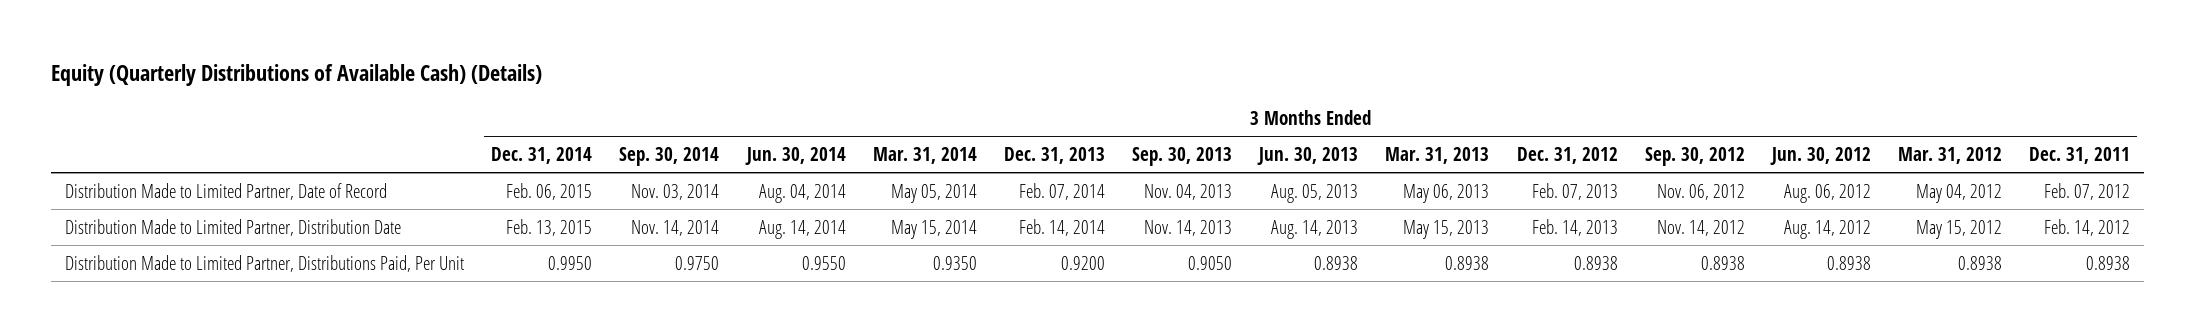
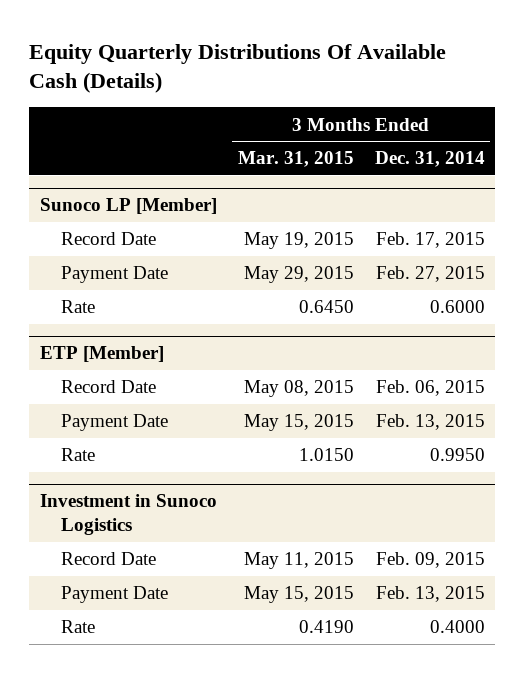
- Equity (Quarterly Distributions of Available Cash) (Details)
+ Equity Quarterly Distributions Of Available Cash (Details)
- | 3 Months Ended Dec. 31, 2014 | 3 Months Ended Sep. 30, 2014 | 3 Months Ended Jun. 30, 2014 | 3 Months Ended Mar. 31, 2014 | 3 Months Ended Dec. 31, 2013 | 3 Months Ended Sep. 30, 2013 | 3 Months Ended Jun. 30, 2013 | 3 Months Ended Mar. 31, 2013 | 3 Months Ended Dec. 31, 2012 | 3 Months Ended Sep. 30, 2012 | 3 Months Ended Jun. 30, 2012 | 3 Months Ended Mar. 31, 2012 | 3 Months Ended Dec. 31, 2011
+ | 3 Months Ended Mar. 31, 2015 | 3 Months Ended Dec. 31, 2014
- Distribution Made to Limited Partner, Date of Record | Feb. 06, 2015 | Nov. 03, 2014 | Aug. 04, 2014 | May 05, 2014 | Feb. 07, 2014 | Nov. 04, 2013 | Aug. 05, 2013 | May 06, 2013 | Feb. 07, 2013 | Nov. 06, 2012 | Aug. 06, 2012 | May 04, 2012 | Feb. 07, 2012
- Distribution Made to Limited Partner, Distribution Date | Feb. 13, 2015 | Nov. 14, 2014 | Aug. 14, 2014 | May 15, 2014 | Feb. 14, 2014 | Nov. 14, 2013 | Aug. 14, 2013 | May 15, 2013 | Feb. 14, 2013 | Nov. 14, 2012 | Aug. 14, 2012 | May 15, 2012 | Feb. 14, 2012
- Distribution Made to Limited Partner, Distributions Paid, Per Unit | 0.9950 | 0.9750 | 0.9550 | 0.9350 | 0.9200 | 0.9050 | 0.8938 | 0.8938 | 0.8938 | 0.8938 | 0.8938 | 0.8938 | 0.8938
+ Sunoco LP [Member]
+ Record Date | May 19, 2015 | Feb. 17, 2015
+ Payment Date | May 29, 2015 | Feb. 27, 2015
+ Rate | 0.6450 | 0.6000
+ ETP [Member]
+ Record Date | May 08, 2015 | Feb. 06, 2015
+ Payment Date | May 15, 2015 | Feb. 13, 2015
+ Rate | 1.0150 | 0.9950
+ Investment in Sunoco Logistics
+ Record Date | May 11, 2015 | Feb. 09, 2015
+ Payment Date | May 15, 2015 | Feb. 13, 2015
+ Rate | 0.4190 | 0.4000

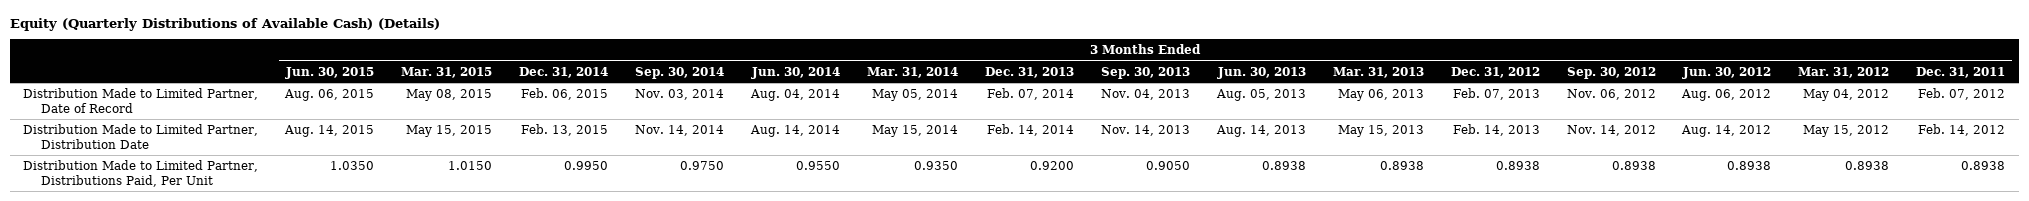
- Equity Quarterly Distributions Of Available Cash (Details)
+ Equity (Quarterly Distributions of Available Cash) (Details)
- | 3 Months Ended Mar. 31, 2015 | 3 Months Ended Dec. 31, 2014
+ | 3 Months Ended Jun. 30, 2015 | 3 Months Ended Mar. 31, 2015 | 3 Months Ended Dec. 31, 2014 | 3 Months Ended Sep. 30, 2014 | 3 Months Ended Jun. 30, 2014 | 3 Months Ended Mar. 31, 2014 | 3 Months Ended Dec. 31, 2013 | 3 Months Ended Sep. 30, 2013 | 3 Months Ended Jun. 30, 2013 | 3 Months Ended Mar. 31, 2013 | 3 Months Ended Dec. 31, 2012 | 3 Months Ended Sep. 30, 2012 | 3 Months Ended Jun. 30, 2012 | 3 Months Ended Mar. 31, 2012 | 3 Months Ended Dec. 31, 2011
- Sunoco LP [Member]
- Record Date | May 19, 2015 | Feb. 17, 2015
- Payment Date | May 29, 2015 | Feb. 27, 2015
- Rate | 0.6450 | 0.6000
- ETP [Member]
- Record Date | May 08, 2015 | Feb. 06, 2015
- Payment Date | May 15, 2015 | Feb. 13, 2015
- Rate | 1.0150 | 0.9950
- Investment in Sunoco Logistics
- Record Date | May 11, 2015 | Feb. 09, 2015
- Payment Date | May 15, 2015 | Feb. 13, 2015
- Rate | 0.4190 | 0.4000
+ Distribution Made to Limited Partner, Date of Record | Aug. 06, 2015 | May 08, 2015 | Feb. 06, 2015 | Nov. 03, 2014 | Aug. 04, 2014 | May 05, 2014 | Feb. 07, 2014 | Nov. 04, 2013 | Aug. 05, 2013 | May 06, 2013 | Feb. 07, 2013 | Nov. 06, 2012 | Aug. 06, 2012 | May 04, 2012 | Feb. 07, 2012
+ Distribution Made to Limited Partner, Distribution Date | Aug. 14, 2015 | May 15, 2015 | Feb. 13, 2015 | Nov. 14, 2014 | Aug. 14, 2014 | May 15, 2014 | Feb. 14, 2014 | Nov. 14, 2013 | Aug. 14, 2013 | May 15, 2013 | Feb. 14, 2013 | Nov. 14, 2012 | Aug. 14, 2012 | May 15, 2012 | Feb. 14, 2012
+ Distribution Made to Limited Partner, Distributions Paid, Per Unit | 1.0350 | 1.0150 | 0.9950 | 0.9750 | 0.9550 | 0.9350 | 0.9200 | 0.9050 | 0.8938 | 0.8938 | 0.8938 | 0.8938 | 0.8938 | 0.8938 | 0.8938

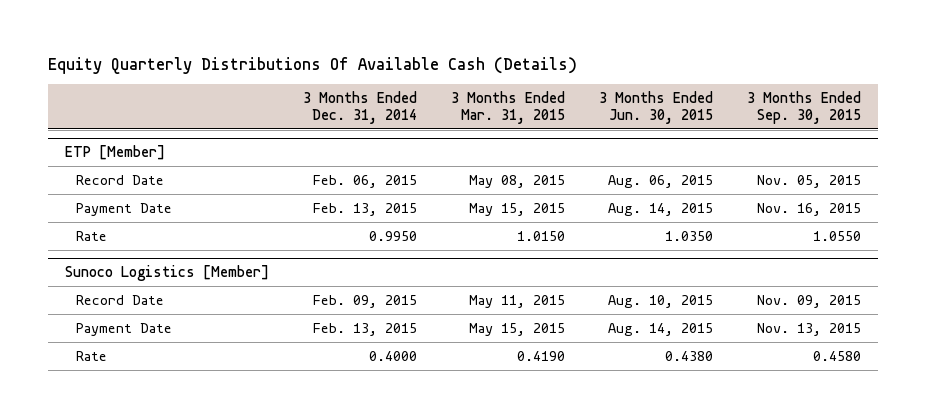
- Equity (Quarterly Distributions of Available Cash) (Details)
+ Equity Quarterly Distributions Of Available Cash (Details)
- | 3 Months Ended Jun. 30, 2015 | 3 Months Ended Mar. 31, 2015 | 3 Months Ended Dec. 31, 2014 | 3 Months Ended Sep. 30, 2014 | 3 Months Ended Jun. 30, 2014 | 3 Months Ended Mar. 31, 2014 | 3 Months Ended Dec. 31, 2013 | 3 Months Ended Sep. 30, 2013 | 3 Months Ended Jun. 30, 2013 | 3 Months Ended Mar. 31, 2013 | 3 Months Ended Dec. 31, 2012 | 3 Months Ended Sep. 30, 2012 | 3 Months Ended Jun. 30, 2012 | 3 Months Ended Mar. 31, 2012 | 3 Months Ended Dec. 31, 2011
+ | 3 Months Ended Dec. 31, 2014 | 3 Months Ended Mar. 31, 2015 | 3 Months Ended Jun. 30, 2015 | 3 Months Ended Sep. 30, 2015
- Distribution Made to Limited Partner, Date of Record | Aug. 06, 2015 | May 08, 2015 | Feb. 06, 2015 | Nov. 03, 2014 | Aug. 04, 2014 | May 05, 2014 | Feb. 07, 2014 | Nov. 04, 2013 | Aug. 05, 2013 | May 06, 2013 | Feb. 07, 2013 | Nov. 06, 2012 | Aug. 06, 2012 | May 04, 2012 | Feb. 07, 2012
- Distribution Made to Limited Partner, Distribution Date | Aug. 14, 2015 | May 15, 2015 | Feb. 13, 2015 | Nov. 14, 2014 | Aug. 14, 2014 | May 15, 2014 | Feb. 14, 2014 | Nov. 14, 2013 | Aug. 14, 2013 | May 15, 2013 | Feb. 14, 2013 | Nov. 14, 2012 | Aug. 14, 2012 | May 15, 2012 | Feb. 14, 2012
- Distribution Made to Limited Partner, Distributions Paid, Per Unit | 1.0350 | 1.0150 | 0.9950 | 0.9750 | 0.9550 | 0.9350 | 0.9200 | 0.9050 | 0.8938 | 0.8938 | 0.8938 | 0.8938 | 0.8938 | 0.8938 | 0.8938
+ ETP [Member]
+ Record Date | Feb. 06, 2015 | May 08, 2015 | Aug. 06, 2015 | Nov. 05, 2015
+ Payment Date | Feb. 13, 2015 | May 15, 2015 | Aug. 14, 2015 | Nov. 16, 2015
+ Rate | 0.9950 | 1.0150 | 1.0350 | 1.0550
+ Sunoco Logistics [Member]
+ Record Date | Feb. 09, 2015 | May 11, 2015 | Aug. 10, 2015 | Nov. 09, 2015
+ Payment Date | Feb. 13, 2015 | May 15, 2015 | Aug. 14, 2015 | Nov. 13, 2015
+ Rate | 0.4000 | 0.4190 | 0.4380 | 0.4580

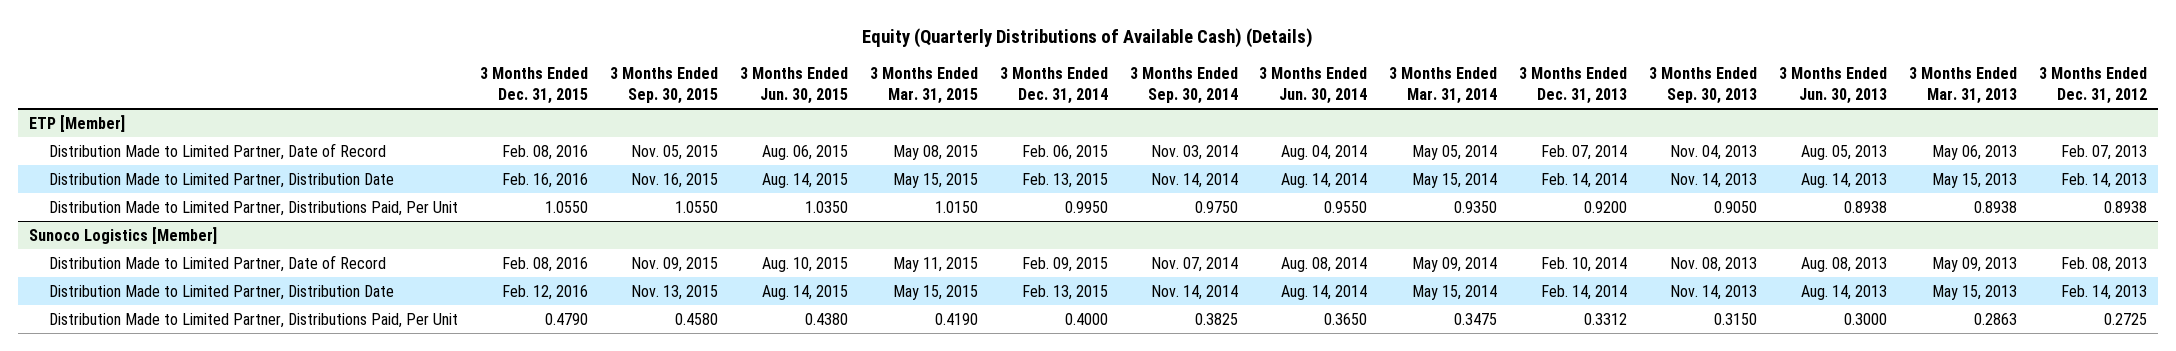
- Equity Quarterly Distributions Of Available Cash (Details)
+ Equity (Quarterly Distributions of Available Cash) (Details)
- | 3 Months Ended Dec. 31, 2014 | 3 Months Ended Mar. 31, 2015 | 3 Months Ended Jun. 30, 2015 | 3 Months Ended Sep. 30, 2015
+ | 3 Months Ended Dec. 31, 2015 | 3 Months Ended Sep. 30, 2015 | 3 Months Ended Jun. 30, 2015 | 3 Months Ended Mar. 31, 2015 | 3 Months Ended Dec. 31, 2014 | 3 Months Ended Sep. 30, 2014 | 3 Months Ended Jun. 30, 2014 | 3 Months Ended Mar. 31, 2014 | 3 Months Ended Dec. 31, 2013 | 3 Months Ended Sep. 30, 2013 | 3 Months Ended Jun. 30, 2013 | 3 Months Ended Mar. 31, 2013 | 3 Months Ended Dec. 31, 2012
@ ETP [Member]
- Record Date | Feb. 06, 2015 | May 08, 2015 | Aug. 06, 2015 | Nov. 05, 2015
- Payment Date | Feb. 13, 2015 | May 15, 2015 | Aug. 14, 2015 | Nov. 16, 2015
- Rate | 0.9950 | 1.0150 | 1.0350 | 1.0550
+ Distribution Made to Limited Partner, Date of Record | Feb. 08, 2016 | Nov. 05, 2015 | Aug. 06, 2015 | May 08, 2015 | Feb. 06, 2015 | Nov. 03, 2014 | Aug. 04, 2014 | May 05, 2014 | Feb. 07, 2014 | Nov. 04, 2013 | Aug. 05, 2013 | May 06, 2013 | Feb. 07, 2013
+ Distribution Made to Limited Partner, Distribution Date | Feb. 16, 2016 | Nov. 16, 2015 | Aug. 14, 2015 | May 15, 2015 | Feb. 13, 2015 | Nov. 14, 2014 | Aug. 14, 2014 | May 15, 2014 | Feb. 14, 2014 | Nov. 14, 2013 | Aug. 14, 2013 | May 15, 2013 | Feb. 14, 2013
+ Distribution Made to Limited Partner, Distributions Paid, Per Unit | 1.0550 | 1.0550 | 1.0350 | 1.0150 | 0.9950 | 0.9750 | 0.9550 | 0.9350 | 0.9200 | 0.9050 | 0.8938 | 0.8938 | 0.8938
@ Sunoco Logistics [Member]
- Record Date | Feb. 09, 2015 | May 11, 2015 | Aug. 10, 2015 | Nov. 09, 2015
- Payment Date | Feb. 13, 2015 | May 15, 2015 | Aug. 14, 2015 | Nov. 13, 2015
- Rate | 0.4000 | 0.4190 | 0.4380 | 0.4580
+ Distribution Made to Limited Partner, Date of Record | Feb. 08, 2016 | Nov. 09, 2015 | Aug. 10, 2015 | May 11, 2015 | Feb. 09, 2015 | Nov. 07, 2014 | Aug. 08, 2014 | May 09, 2014 | Feb. 10, 2014 | Nov. 08, 2013 | Aug. 08, 2013 | May 09, 2013 | Feb. 08, 2013
+ Distribution Made to Limited Partner, Distribution Date | Feb. 12, 2016 | Nov. 13, 2015 | Aug. 14, 2015 | May 15, 2015 | Feb. 13, 2015 | Nov. 14, 2014 | Aug. 14, 2014 | May 15, 2014 | Feb. 14, 2014 | Nov. 14, 2013 | Aug. 14, 2013 | May 15, 2013 | Feb. 14, 2013
+ Distribution Made to Limited Partner, Distributions Paid, Per Unit | 0.4790 | 0.4580 | 0.4380 | 0.4190 | 0.4000 | 0.3825 | 0.3650 | 0.3475 | 0.3312 | 0.3150 | 0.3000 | 0.2863 | 0.2725

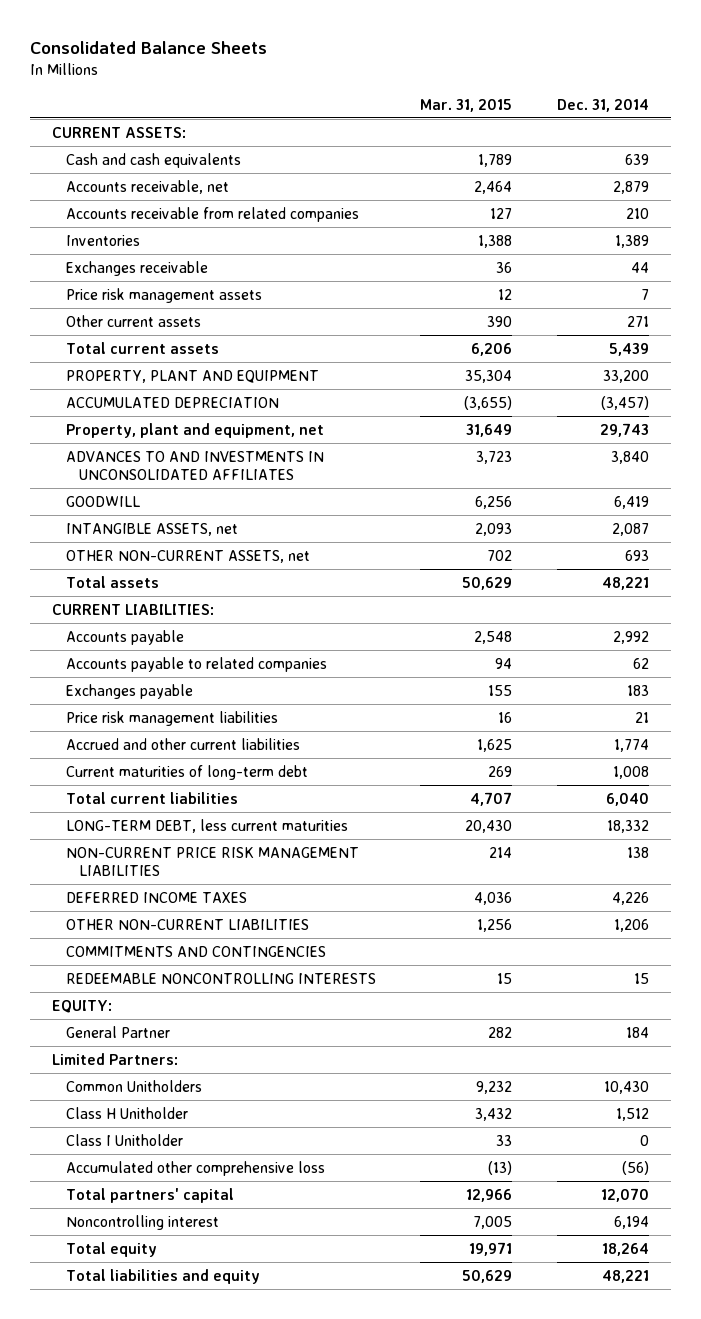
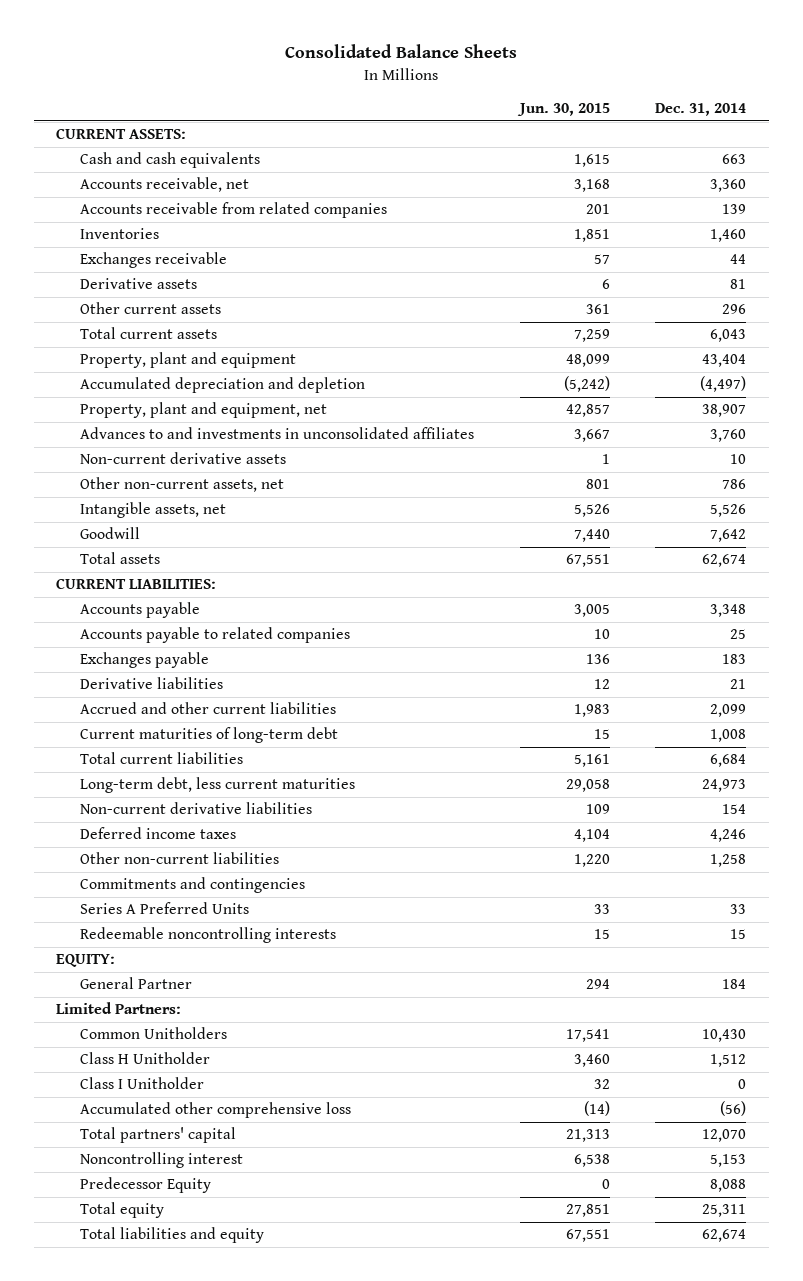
- | Mar. 31, 2015 | Dec. 31, 2014
+ | Jun. 30, 2015 | Dec. 31, 2014
- Cash and cash equivalents | 1,789 | 639
- Accounts receivable, net | 2,464 | 2,879
- Accounts receivable from related companies | 127 | 210
- Inventories | 1,388 | 1,389
+ Cash and cash equivalents | 1,615 | 663
+ Accounts receivable, net | 3,168 | 3,360
+ Accounts receivable from related companies | 201 | 139
+ Inventories | 1,851 | 1,460
- Price risk management assets | 12 | 7
- Other current assets | 390 | 271
- Total current assets | 6,206 | 5,439
- PROPERTY, PLANT AND EQUIPMENT | 35,304 | 33,200
- ACCUMULATED DEPRECIATION | (3,655) | (3,457)
- Property, plant and equipment, net | 31,649 | 29,743
- ADVANCES TO AND INVESTMENTS IN UNCONSOLIDATED AFFILIATES | 3,723 | 3,840
- GOODWILL | 6,256 | 6,419
- INTANGIBLE ASSETS, net | 2,093 | 2,087
- OTHER NON-CURRENT ASSETS, net | 702 | 693
- Total assets | 50,629 | 48,221
+ Derivative assets | 6 | 81
+ Other current assets | 361 | 296
+ Total current assets | 7,259 | 6,043
+ Property, plant and equipment | 48,099 | 43,404
+ Accumulated depreciation and depletion | (5,242) | (4,497)
+ Property, plant and equipment, net | 42,857 | 38,907
+ Advances to and investments in unconsolidated affiliates | 3,667 | 3,760
+ Non-current derivative assets | 1 | 10
+ Other non-current assets, net | 801 | 786
+ Intangible assets, net | 5,526 | 5,526
+ Goodwill | 7,440 | 7,642
+ Total assets | 67,551 | 62,674
- Accounts payable | 2,548 | 2,992
- Accounts payable to related companies | 94 | 62
+ Accounts payable | 3,005 | 3,348
+ Accounts payable to related companies | 10 | 25
- Price risk management liabilities | 16 | 21
- Accrued and other current liabilities | 1,625 | 1,774
+ Derivative liabilities | 12 | 21
+ Accrued and other current liabilities | 1,983 | 2,099
- Total current liabilities | 4,707 | 6,040
- LONG-TERM DEBT, less current maturities | 20,430 | 18,332
- NON-CURRENT PRICE RISK MANAGEMENT LIABILITIES | 214 | 138
- DEFERRED INCOME TAXES | 4,036 | 4,226
- OTHER NON-CURRENT LIABILITIES | 1,256 | 1,206
- COMMITMENTS AND CONTINGENCIES
- REDEEMABLE NONCONTROLLING INTERESTS | 15 | 15
+ Total current liabilities | 5,161 | 6,684
+ Long-term debt, less current maturities | 29,058 | 24,973
+ Non-current derivative liabilities | 109 | 154
+ Deferred income taxes | 4,104 | 4,246
+ Other non-current liabilities | 1,220 | 1,258
+ Commitments and contingencies
+ Series A Preferred Units | 33 | 33
+ Redeemable noncontrolling interests | 15 | 15
- Noncontrolling interest | 7,005 | 6,194
- Total equity | 19,971 | 18,264
- Total liabilities and equity | 50,629 | 48,221
+ Noncontrolling interest | 6,538 | 5,153
+ Predecessor Equity | 0 | 8,088
+ Total equity | 27,851 | 25,311
+ Total liabilities and equity | 67,551 | 62,674

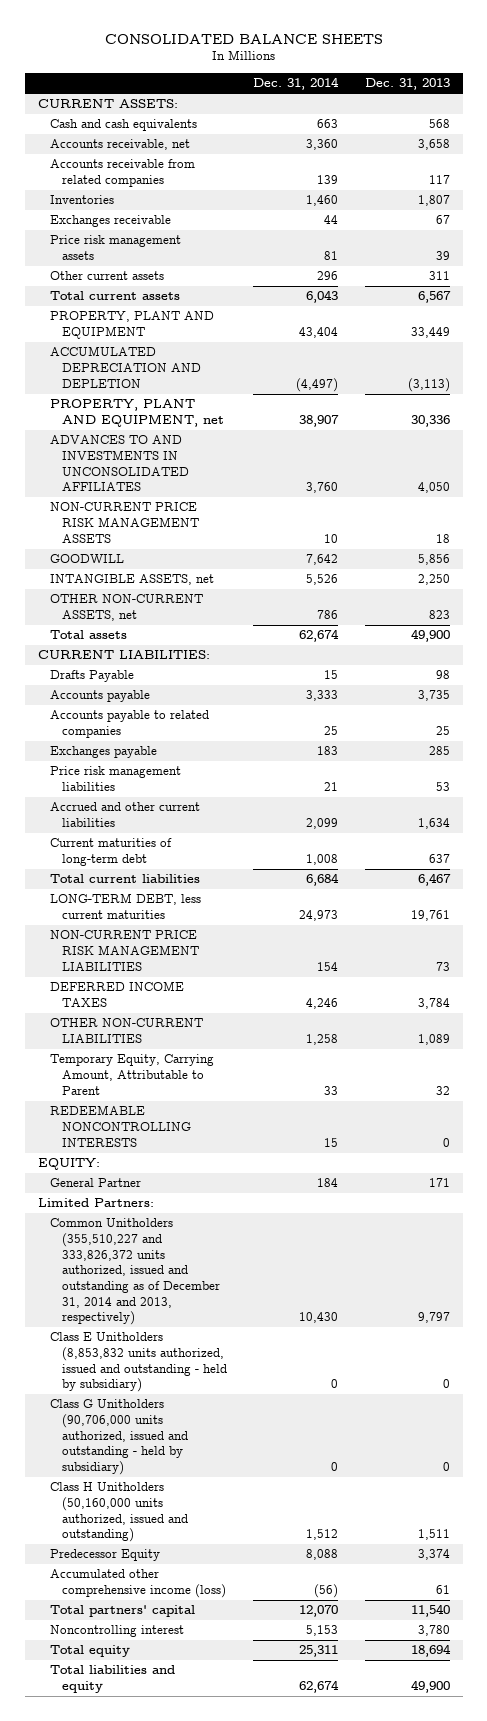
- Consolidated Balance Sheets
+ CONSOLIDATED BALANCE SHEETS
- | Jun. 30, 2015 | Dec. 31, 2014
+ | Dec. 31, 2014 | Dec. 31, 2013
- Derivative assets | 6 | 81
+ Price risk management assets | 81 | 39
- Property, plant and equipment | 48,099 | 43,404
- Accumulated depreciation and depletion | (5,242) | (4,497)
- Property, plant and equipment, net | 42,857 | 38,907
- Advances to and investments in unconsolidated affiliates | 3,667 | 3,760
- Non-current derivative assets | 1 | 10
- Other non-current assets, net | 801 | 786
- Intangible assets, net | 5,526 | 5,526
- Goodwill | 7,440 | 7,642
+ PROPERTY, PLANT AND EQUIPMENT | 43,404 | 33,449
+ ACCUMULATED DEPRECIATION AND DEPLETION | (4,497) | (3,113)
+ PROPERTY, PLANT AND EQUIPMENT, net | 38,907 | 30,336
+ ADVANCES TO AND INVESTMENTS IN UNCONSOLIDATED AFFILIATES | 3,760 | 4,050
+ NON-CURRENT PRICE RISK MANAGEMENT ASSETS | 10 | 18
+ GOODWILL | 7,642 | 5,856
+ INTANGIBLE ASSETS, net | 5,526 | 2,250
+ OTHER NON-CURRENT ASSETS, net | 786 | 823
- Accounts payable | 3,005 | 3,348
+ Drafts Payable | 15 | 98
+ Accounts payable | 3,333 | 3,735
- Derivative liabilities | 12 | 21
+ Price risk management liabilities | 21 | 53
- Long-term debt, less current maturities | 29,058 | 24,973
- Non-current derivative liabilities | 109 | 154
- Deferred income taxes | 4,104 | 4,246
- Other non-current liabilities | 1,220 | 1,258
- Commitments and contingencies
- Series A Preferred Units | 33 | 33
- Redeemable noncontrolling interests | 15 | 15
+ LONG-TERM DEBT, less current maturities | 24,973 | 19,761
+ NON-CURRENT PRICE RISK MANAGEMENT LIABILITIES | 154 | 73
+ DEFERRED INCOME TAXES | 4,246 | 3,784
+ OTHER NON-CURRENT LIABILITIES | 1,258 | 1,089
+ Temporary Equity, Carrying Amount, Attributable to Parent | 33 | 32
+ REDEEMABLE NONCONTROLLING INTERESTS | 15 | 0
- Common Unitholders | 17,541 | 10,430
- Class H Unitholder | 3,460 | 1,512
- Class I Unitholder | 32 | 0
- Accumulated other comprehensive loss | (14) | (56)
+ Common Unitholders (355,510,227 and 333,826,372 units authorized, issued and outstanding as of December 31, 2014 and 2013, respectively) | 10,430 | 9,797
+ Class E Unitholders (8,853,832 units authorized, issued and outstanding - held by subsidiary) | 0 | 0
+ Class G Unitholders (90,706,000 units authorized, issued and outstanding - held by subsidiary) | 0 | 0
+ Class H Unitholders (50,160,000 units authorized, issued and outstanding) | 1,512 | 1,511
moved up: Predecessor Equity | 8,088 | 3,374
+ Accumulated other comprehensive income (loss) | (56) | 61

